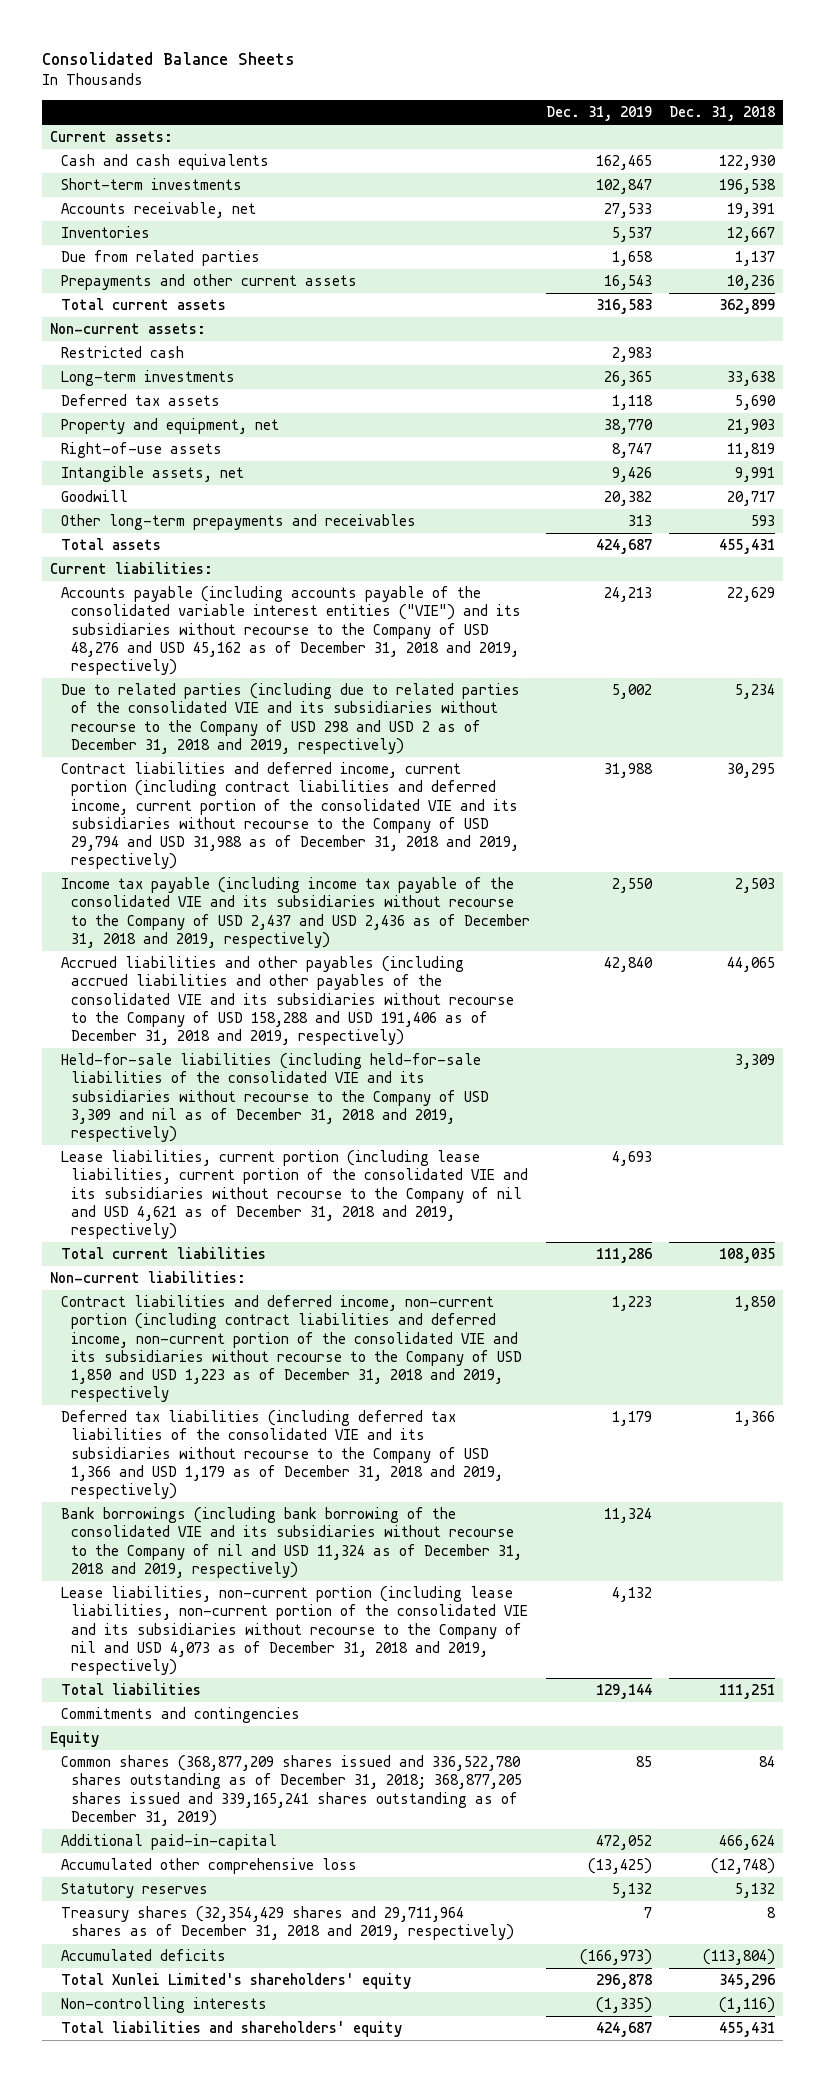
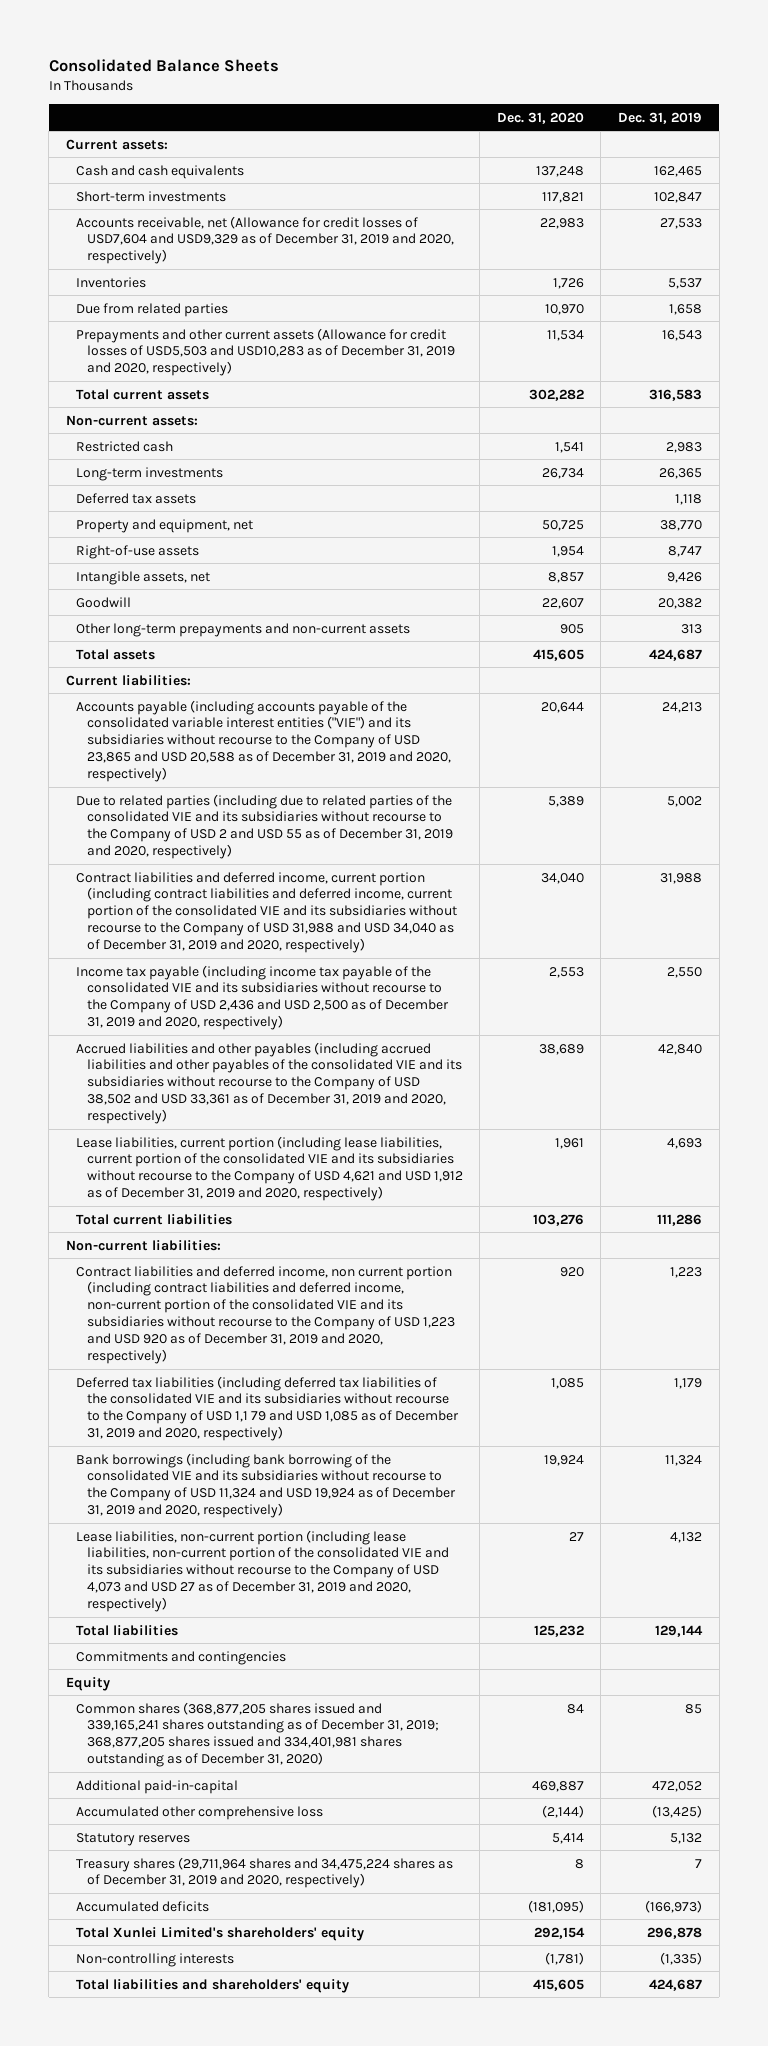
- | Dec. 31, 2019 | Dec. 31, 2018
+ | Dec. 31, 2020 | Dec. 31, 2019
- Accounts receivable, net | 27,533 | 19,391
+ Accounts receivable, net (Allowance for credit losses of USD7,604 and USD9,329 as of December 31, 2019 and 2020, respectively) | 22,983 | 27,533
- Prepayments and other current assets | 16,543 | 10,236
+ Prepayments and other current assets (Allowance for credit losses of USD5,503 and USD10,283 as of December 31, 2019 and 2020, respectively) | 11,534 | 16,543
- Other long-term prepayments and receivables | 313 | 593
+ Other long-term prepayments and non-current assets | 905 | 313
- Accounts payable (including accounts payable of the consolidated variable interest entities ("VIE") and its subsidiaries without recourse to the Company of USD 48,276 and USD 45,162 as of December 31, 2018 and 2019, respectively) | 24,213 | 22,629
- Due to related parties (including due to related parties of the consolidated VIE and its subsidiaries without recourse to the Company of USD 298 and USD 2 as of December 31, 2018 and 2019, respectively) | 5,002 | 5,234
- Contract liabilities and deferred income, current portion (including contract liabilities and deferred income, current portion of the consolidated VIE and its subsidiaries without recourse to the Company of USD 29,794 and USD 31,988 as of December 31, 2018 and 2019, respectively) | 31,988 | 30,295
- Income tax payable (including income tax payable of the consolidated VIE and its subsidiaries without recourse to the Company of USD 2,437 and USD 2,436 as of December 31, 2018 and 2019, respectively) | 2,550 | 2,503
- Accrued liabilities and other payables (including accrued liabilities and other payables of the consolidated VIE and its subsidiaries without recourse to the Company of USD 158,288 and USD 191,406 as of December 31, 2018 and 2019, respectively) | 42,840 | 44,065
- Held-for-sale liabilities (including held-for-sale liabilities of the consolidated VIE and its subsidiaries without recourse to the Company of USD 3,309 and nil as of December 31, 2018 and 2019, respectively) | | 3,309
- Lease liabilities, current portion (including lease liabilities, current portion of the consolidated VIE and its subsidiaries without recourse to the Company of nil and USD 4,621 as of December 31, 2018 and 2019, respectively) | 4,693 |
+ Accounts payable (including accounts payable of the consolidated variable interest entities ("VIE") and its subsidiaries without recourse to the Company of USD 23,865 and USD 20,588 as of December 31, 2019 and 2020, respectively) | 20,644 | 24,213
+ Due to related parties (including due to related parties of the consolidated VIE and its subsidiaries without recourse to the Company of USD 2 and USD 55 as of December 31, 2019 and 2020, respectively) | 5,389 | 5,002
+ Contract liabilities and deferred income, current portion (including contract liabilities and deferred income, current portion of the consolidated VIE and its subsidiaries without recourse to the Company of USD 31,988 and USD 34,040 as of December 31, 2019 and 2020, respectively) | 34,040 | 31,988
+ Income tax payable (including income tax payable of the consolidated VIE and its subsidiaries without recourse to the Company of USD 2,436 and USD 2,500 as of December 31, 2019 and 2020, respectively) | 2,553 | 2,550
+ Accrued liabilities and other payables (including accrued liabilities and other payables of the consolidated VIE and its subsidiaries without recourse to the Company of USD 38,502 and USD 33,361 as of December 31, 2019 and 2020, respectively) | 38,689 | 42,840
+ Lease liabilities, current portion (including lease liabilities, current portion of the consolidated VIE and its subsidiaries without recourse to the Company of USD 4,621 and USD 1,912 as of December 31, 2019 and 2020, respectively) | 1,961 | 4,693
- Contract liabilities and deferred income, non-current portion (including contract liabilities and deferred income, non-current portion of the consolidated VIE and its subsidiaries without recourse to the Company of USD 1,850 and USD 1,223 as of December 31, 2018 and 2019, respectively | 1,223 | 1,850
- Deferred tax liabilities (including deferred tax liabilities of the consolidated VIE and its subsidiaries without recourse to the Company of USD 1,366 and USD 1,179 as of December 31, 2018 and 2019, respectively) | 1,179 | 1,366
- Bank borrowings (including bank borrowing of the consolidated VIE and its subsidiaries without recourse to the Company of nil and USD 11,324 as of December 31, 2018 and 2019, respectively) | 11,324 |
- Lease liabilities, non-current portion (including lease liabilities, non-current portion of the consolidated VIE and its subsidiaries without recourse to the Company of nil and USD 4,073 as of December 31, 2018 and 2019, respectively) | 4,132 |
+ Contract liabilities and deferred income, non current portion (including contract liabilities and deferred income, non-current portion of the consolidated VIE and its subsidiaries without recourse to the Company of USD 1,223 and USD 920 as of December 31, 2019 and 2020, respectively) | 920 | 1,223
+ Deferred tax liabilities (including deferred tax liabilities of the consolidated VIE and its subsidiaries without recourse to the Company of USD 1,1 79 and USD 1,085 as of December 31, 2019 and 2020, respectively) | 1,085 | 1,179
+ Bank borrowings (including bank borrowing of the consolidated VIE and its subsidiaries without recourse to the Company of USD 11,324 and USD 19,924 as of December 31, 2019 and 2020, respectively) | 19,924 | 11,324
+ Lease liabilities, non-current portion (including lease liabilities, non-current portion of the consolidated VIE and its subsidiaries without recourse to the Company of USD 4,073 and USD 27 as of December 31, 2019 and 2020, respectively) | 27 | 4,132
- Common shares (368,877,209 shares issued and 336,522,780 shares outstanding as of December 31, 2018; 368,877,205 shares issued and 339,165,241 shares outstanding as of December 31, 2019) | 85 | 84
+ Common shares (368,877,205 shares issued and 339,165,241 shares outstanding as of December 31, 2019; 368,877,205 shares issued and 334,401,981 shares outstanding as of December 31, 2020) | 84 | 85
- Treasury shares (32,354,429 shares and 29,711,964 shares as of December 31, 2018 and 2019, respectively) | 7 | 8
+ Treasury shares (29,711,964 shares and 34,475,224 shares as of December 31, 2019 and 2020, respectively) | 8 | 7

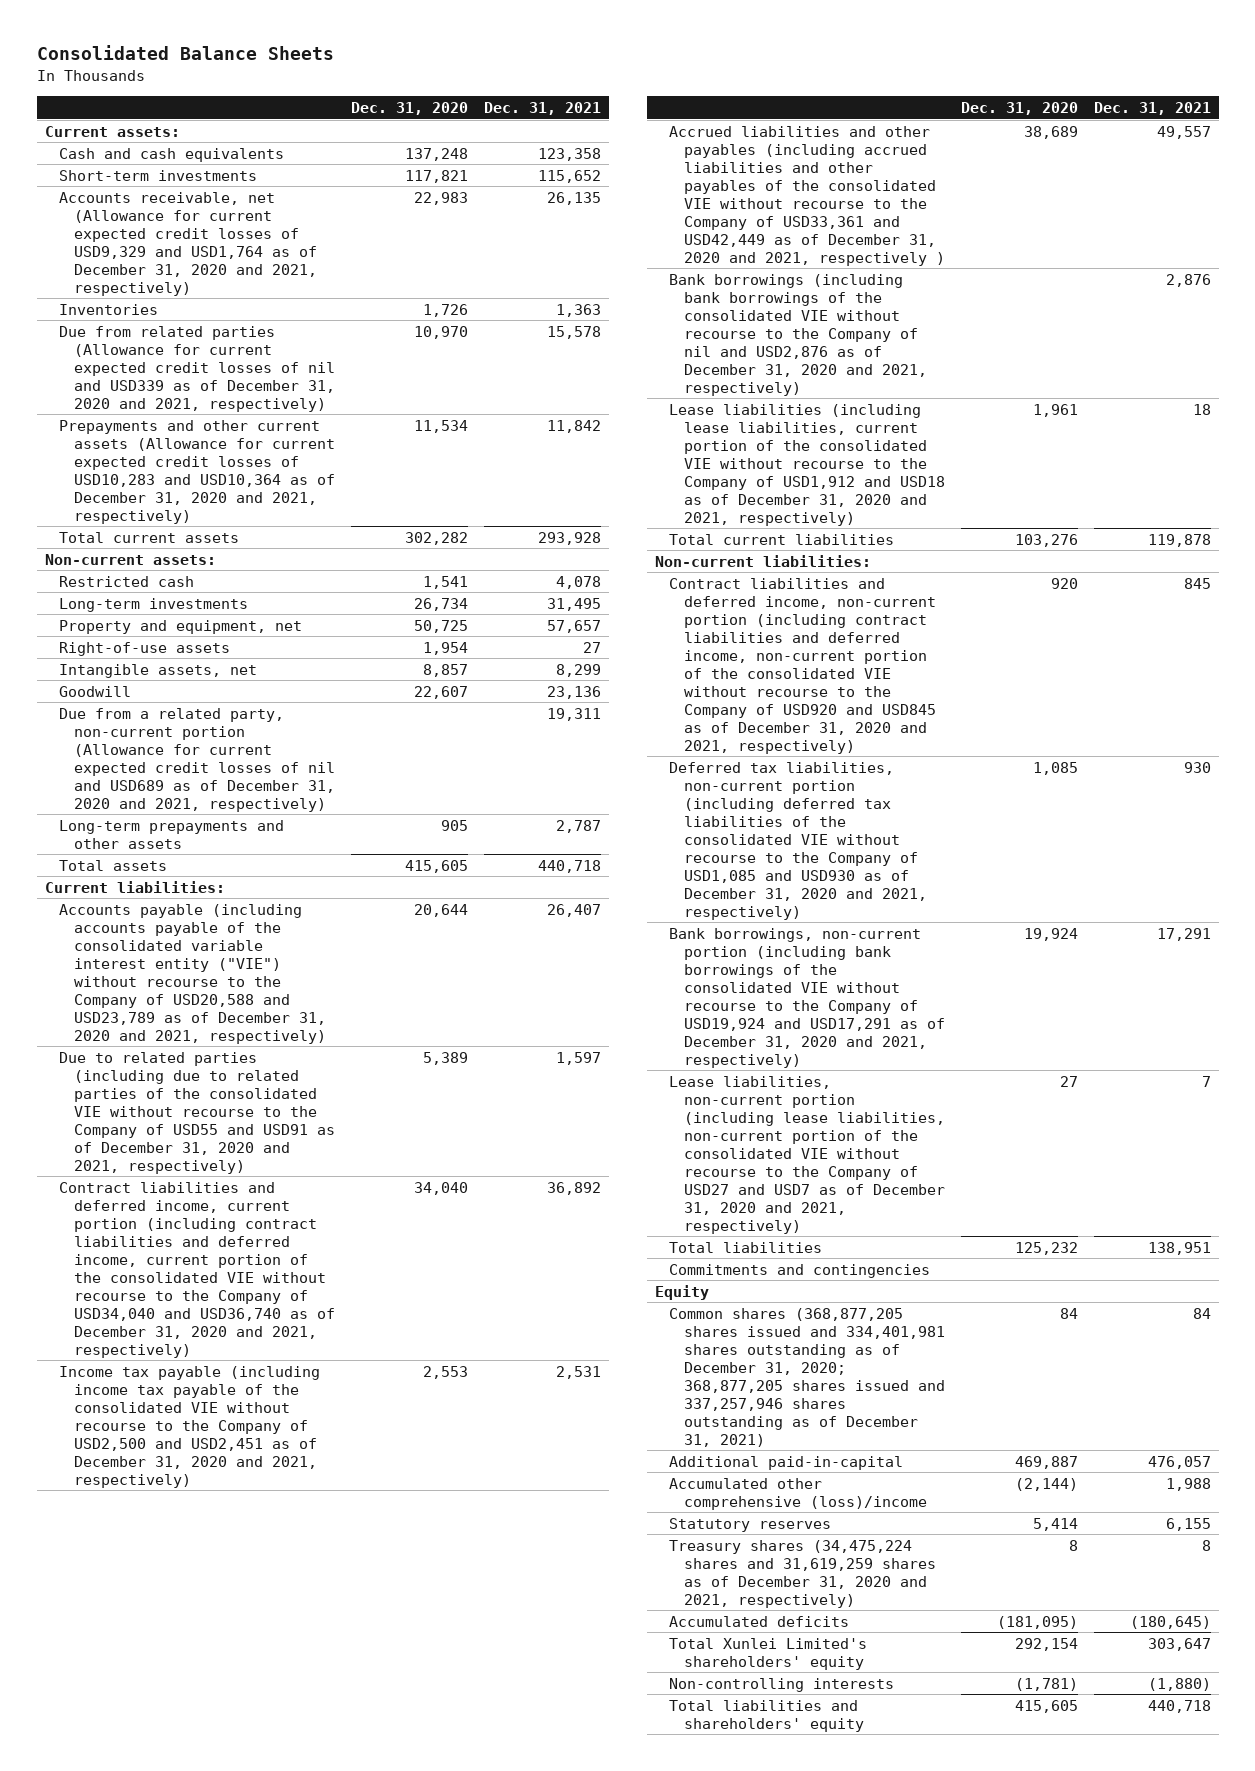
- | Dec. 31, 2020 | Dec. 31, 2019
+ | Dec. 31, 2020 | Dec. 31, 2021
- Accounts receivable, net (Allowance for credit losses of USD7,604 and USD9,329 as of December 31, 2019 and 2020, respectively) | 22,983 | 27,533
+ Accounts receivable, net (Allowance for current expected credit losses of USD9,329 and USD1,764 as of December 31, 2020 and 2021, respectively) | 22,983 | 26,135
- Due from related parties | 10,970 | 1,658
- Prepayments and other current assets (Allowance for credit losses of USD5,503 and USD10,283 as of December 31, 2019 and 2020, respectively) | 11,534 | 16,543
+ Due from related parties (Allowance for current expected credit losses of nil and USD339 as of December 31, 2020 and 2021, respectively) | 10,970 | 15,578
+ Prepayments and other current assets (Allowance for current expected credit losses of USD10,283 and USD10,364 as of December 31, 2020 and 2021, respectively) | 11,534 | 11,842
- Deferred tax assets | | 1,118
- Other long-term prepayments and non-current assets | 905 | 313
+ Due from a related party, non-current portion (Allowance for current expected credit losses of nil and USD689 as of December 31, 2020 and 2021, respectively) | | 19,311
+ Long-term prepayments and other assets | 905 | 2,787
- Accounts payable (including accounts payable of the consolidated variable interest entities ("VIE") and its subsidiaries without recourse to the Company of USD 23,865 and USD 20,588 as of December 31, 2019 and 2020, respectively) | 20,644 | 24,213
- Due to related parties (including due to related parties of the consolidated VIE and its subsidiaries without recourse to the Company of USD 2 and USD 55 as of December 31, 2019 and 2020, respectively) | 5,389 | 5,002
- Contract liabilities and deferred income, current portion (including contract liabilities and deferred income, current portion of the consolidated VIE and its subsidiaries without recourse to the Company of USD 31,988 and USD 34,040 as of December 31, 2019 and 2020, respectively) | 34,040 | 31,988
- Income tax payable (including income tax payable of the consolidated VIE and its subsidiaries without recourse to the Company of USD 2,436 and USD 2,500 as of December 31, 2019 and 2020, respectively) | 2,553 | 2,550
- Accrued liabilities and other payables (including accrued liabilities and other payables of the consolidated VIE and its subsidiaries without recourse to the Company of USD 38,502 and USD 33,361 as of December 31, 2019 and 2020, respectively) | 38,689 | 42,840
- Lease liabilities, current portion (including lease liabilities, current portion of the consolidated VIE and its subsidiaries without recourse to the Company of USD 4,621 and USD 1,912 as of December 31, 2019 and 2020, respectively) | 1,961 | 4,693
+ Accounts payable (including accounts payable of the consolidated variable interest entity ("VIE") without recourse to the Company of USD20,588 and USD23,789 as of December 31, 2020 and 2021, respectively) | 20,644 | 26,407
+ Due to related parties (including due to related parties of the consolidated VIE without recourse to the Company of USD55 and USD91 as of December 31, 2020 and 2021, respectively) | 5,389 | 1,597
+ Contract liabilities and deferred income, current portion (including contract liabilities and deferred income, current portion of the consolidated VIE without recourse to the Company of USD34,040 and USD36,740 as of December 31, 2020 and 2021, respectively) | 34,040 | 36,892
+ Income tax payable (including income tax payable of the consolidated VIE without recourse to the Company of USD2,500 and USD2,451 as of December 31, 2020 and 2021, respectively) | 2,553 | 2,531
+ Accrued liabilities and other payables (including accrued liabilities and other payables of the consolidated VIE without recourse to the Company of USD33,361 and USD42,449 as of December 31, 2020 and 2021, respectively ) | 38,689 | 49,557
+ Bank borrowings (including bank borrowings of the consolidated VIE without recourse to the Company of nil and USD2,876 as of December 31, 2020 and 2021, respectively) | | 2,876
+ Lease liabilities (including lease liabilities, current portion of the consolidated VIE without recourse to the Company of USD1,912 and USD18 as of December 31, 2020 and 2021, respectively) | 1,961 | 18
- Contract liabilities and deferred income, non current portion (including contract liabilities and deferred income, non-current portion of the consolidated VIE and its subsidiaries without recourse to the Company of USD 1,223 and USD 920 as of December 31, 2019 and 2020, respectively) | 920 | 1,223
- Deferred tax liabilities (including deferred tax liabilities of the consolidated VIE and its subsidiaries without recourse to the Company of USD 1,1 79 and USD 1,085 as of December 31, 2019 and 2020, respectively) | 1,085 | 1,179
- Bank borrowings (including bank borrowing of the consolidated VIE and its subsidiaries without recourse to the Company of USD 11,324 and USD 19,924 as of December 31, 2019 and 2020, respectively) | 19,924 | 11,324
- Lease liabilities, non-current portion (including lease liabilities, non-current portion of the consolidated VIE and its subsidiaries without recourse to the Company of USD 4,073 and USD 27 as of December 31, 2019 and 2020, respectively) | 27 | 4,132
+ Contract liabilities and deferred income, non-current portion (including contract liabilities and deferred income, non-current portion of the consolidated VIE without recourse to the Company of USD920 and USD845 as of December 31, 2020 and 2021, respectively) | 920 | 845
+ Deferred tax liabilities, non-current portion (including deferred tax liabilities of the consolidated VIE without recourse to the Company of USD1,085 and USD930 as of December 31, 2020 and 2021, respectively) | 1,085 | 930
+ Bank borrowings, non-current portion (including bank borrowings of the consolidated VIE without recourse to the Company of USD19,924 and USD17,291 as of December 31, 2020 and 2021, respectively) | 19,924 | 17,291
+ Lease liabilities, non-current portion (including lease liabilities, non-current portion of the consolidated VIE without recourse to the Company of USD27 and USD7 as of December 31, 2020 and 2021, respectively) | 27 | 7
- Common shares (368,877,205 shares issued and 339,165,241 shares outstanding as of December 31, 2019; 368,877,205 shares issued and 334,401,981 shares outstanding as of December 31, 2020) | 84 | 85
+ Common shares (368,877,205 shares issued and 334,401,981 shares outstanding as of December 31, 2020; 368,877,205 shares issued and 337,257,946 shares outstanding as of December 31, 2021) | 84 | 84
- Accumulated other comprehensive loss | (2,144) | (13,425)
+ Accumulated other comprehensive (loss)/income | (2,144) | 1,988
- Treasury shares (29,711,964 shares and 34,475,224 shares as of December 31, 2019 and 2020, respectively) | 8 | 7
+ Treasury shares (34,475,224 shares and 31,619,259 shares as of December 31, 2020 and 2021, respectively) | 8 | 8

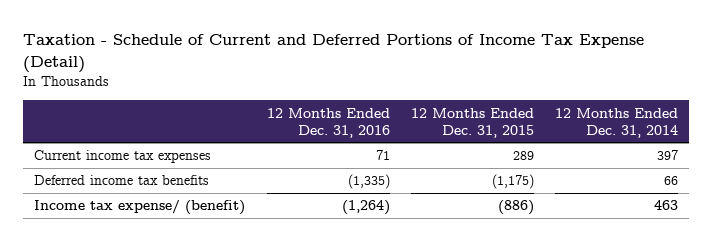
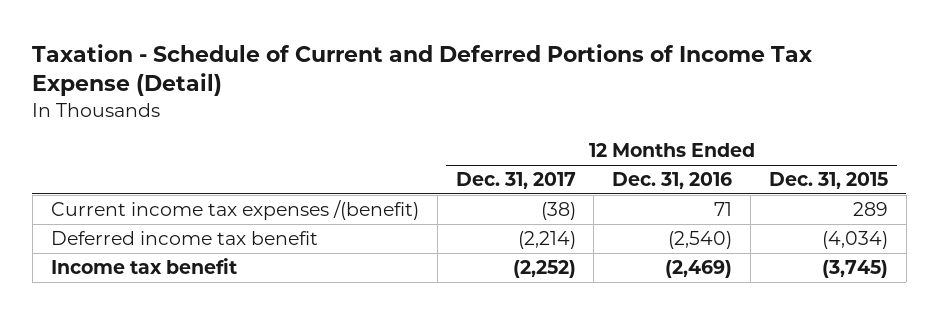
- | 12 Months Ended Dec. 31, 2016 | 12 Months Ended Dec. 31, 2015 | 12 Months Ended Dec. 31, 2014
+ | 12 Months Ended Dec. 31, 2017 | 12 Months Ended Dec. 31, 2016 | 12 Months Ended Dec. 31, 2015
- Current income tax expenses | 71 | 289 | 397
- Deferred income tax benefits | (1,335) | (1,175) | 66
- Income tax expense/ (benefit) | (1,264) | (886) | 463
+ Current income tax expenses /(benefit) | (38) | 71 | 289
+ Deferred income tax benefit | (2,214) | (2,540) | (4,034)
+ Income tax benefit | (2,252) | (2,469) | (3,745)

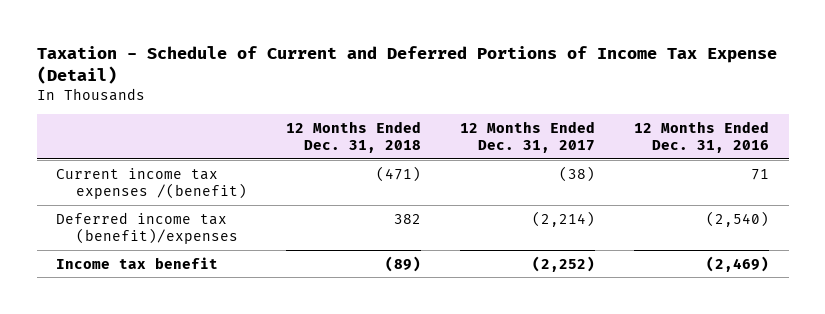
- | 12 Months Ended Dec. 31, 2017 | 12 Months Ended Dec. 31, 2016 | 12 Months Ended Dec. 31, 2015
+ | 12 Months Ended Dec. 31, 2018 | 12 Months Ended Dec. 31, 2017 | 12 Months Ended Dec. 31, 2016
- Deferred income tax benefit | (2,214) | (2,540) | (4,034)
+ Deferred income tax (benefit)/expenses | 382 | (2,214) | (2,540)

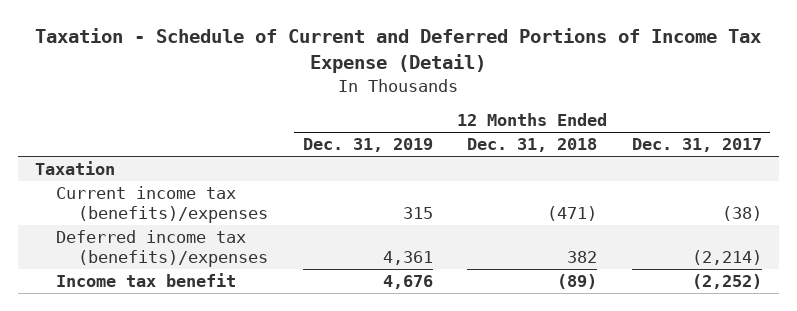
- | 12 Months Ended Dec. 31, 2018 | 12 Months Ended Dec. 31, 2017 | 12 Months Ended Dec. 31, 2016
+ | 12 Months Ended Dec. 31, 2019 | 12 Months Ended Dec. 31, 2018 | 12 Months Ended Dec. 31, 2017
- Current income tax expenses /(benefit) | (471) | (38) | 71
- Deferred income tax (benefit)/expenses | 382 | (2,214) | (2,540)
+ Taxation
+ Current income tax (benefits)/expenses | 315 | (471) | (38)
+ Deferred income tax (benefits)/expenses | 4,361 | 382 | (2,214)

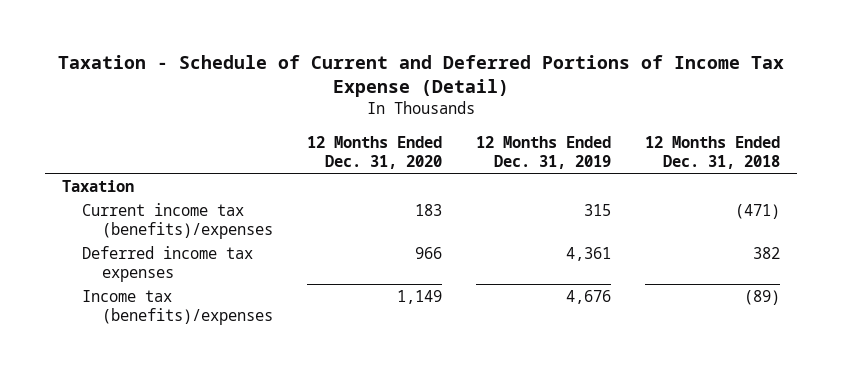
- | 12 Months Ended Dec. 31, 2019 | 12 Months Ended Dec. 31, 2018 | 12 Months Ended Dec. 31, 2017
+ | 12 Months Ended Dec. 31, 2020 | 12 Months Ended Dec. 31, 2019 | 12 Months Ended Dec. 31, 2018
- Deferred income tax (benefits)/expenses | 4,361 | 382 | (2,214)
- Income tax benefit | 4,676 | (89) | (2,252)
+ Deferred income tax expenses | 966 | 4,361 | 382
+ Income tax (benefits)/expenses | 1,149 | 4,676 | (89)

